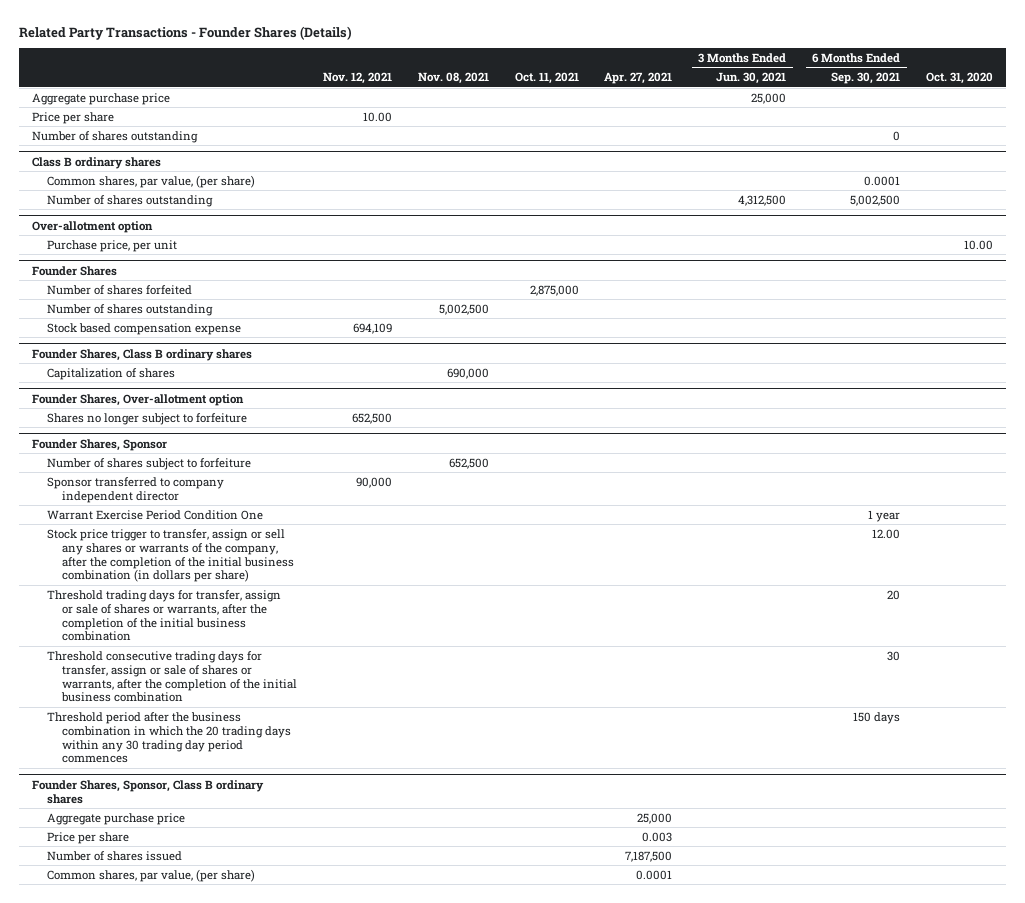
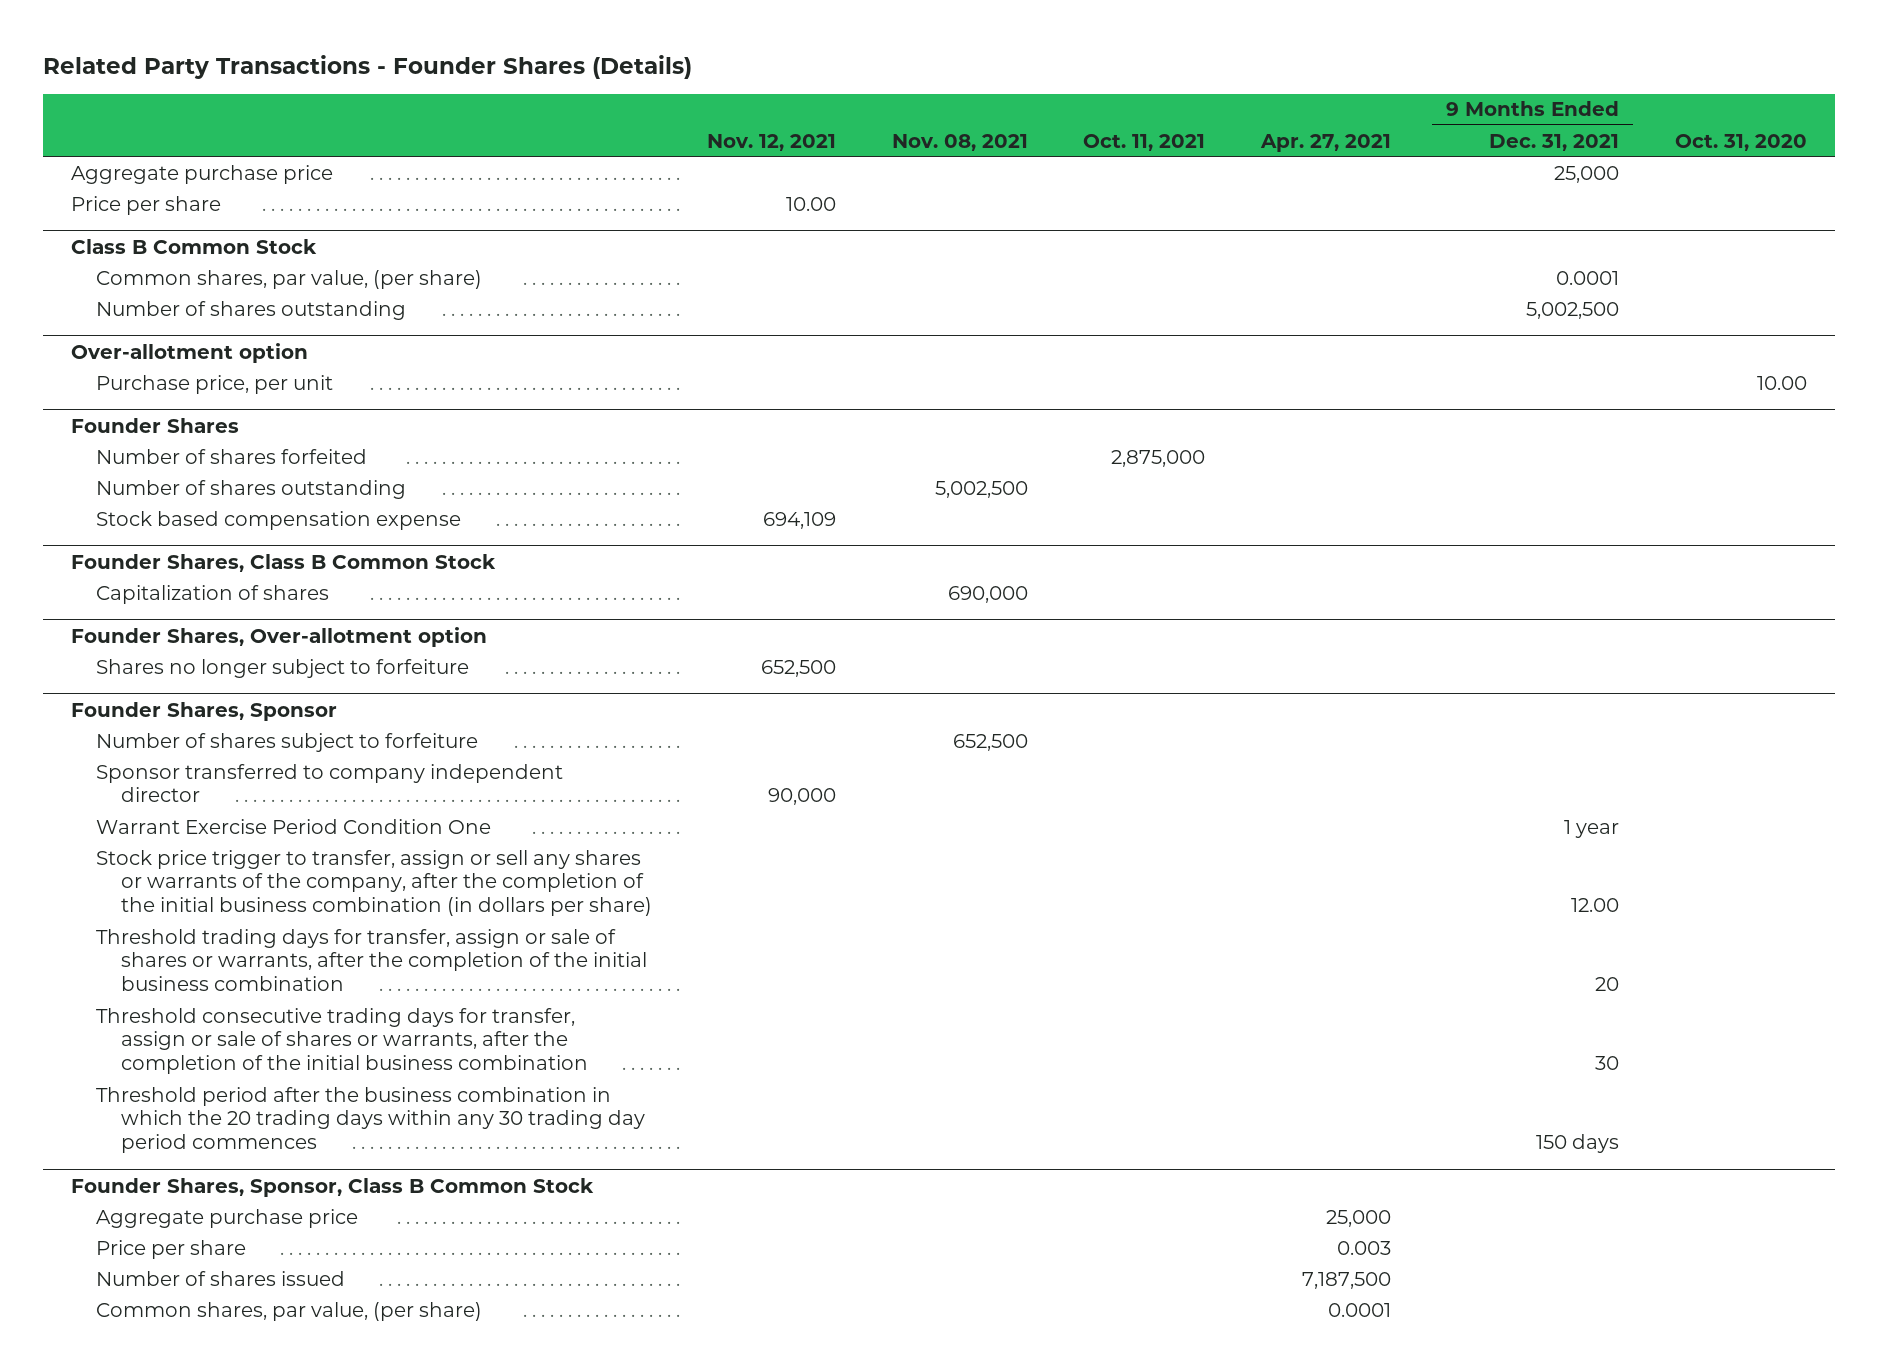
- | Nov. 12, 2021 | Nov. 08, 2021 | Oct. 11, 2021 | Apr. 27, 2021 | 3 Months Ended Jun. 30, 2021 | 6 Months Ended Sep. 30, 2021 | Oct. 31, 2020
+ | Nov. 12, 2021 | Nov. 08, 2021 | Oct. 11, 2021 | Apr. 27, 2021 | 9 Months Ended Dec. 31, 2021 | Oct. 31, 2020
- Number of shares outstanding | | | | | | 0 |
- Class B ordinary shares
+ Class B Common Stock
- Founder Shares, Class B ordinary shares
+ Founder Shares, Class B Common Stock
- Founder Shares, Sponsor, Class B ordinary shares
+ Founder Shares, Sponsor, Class B Common Stock

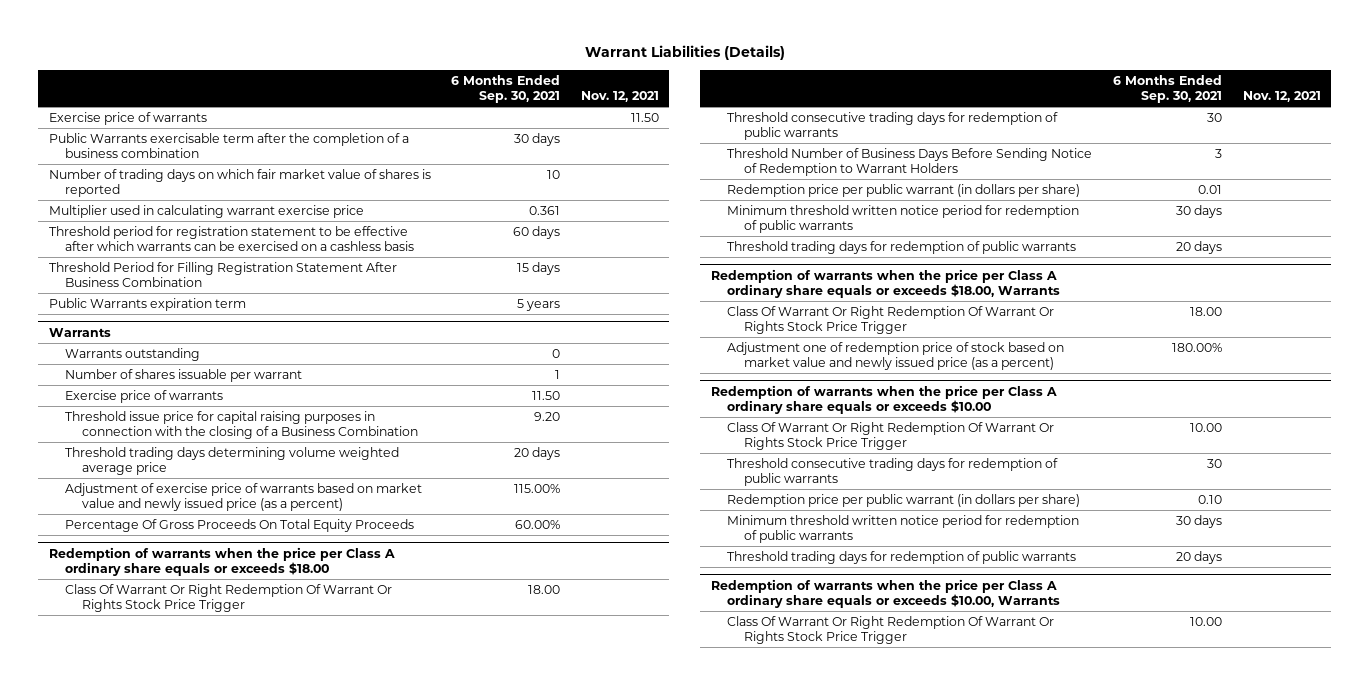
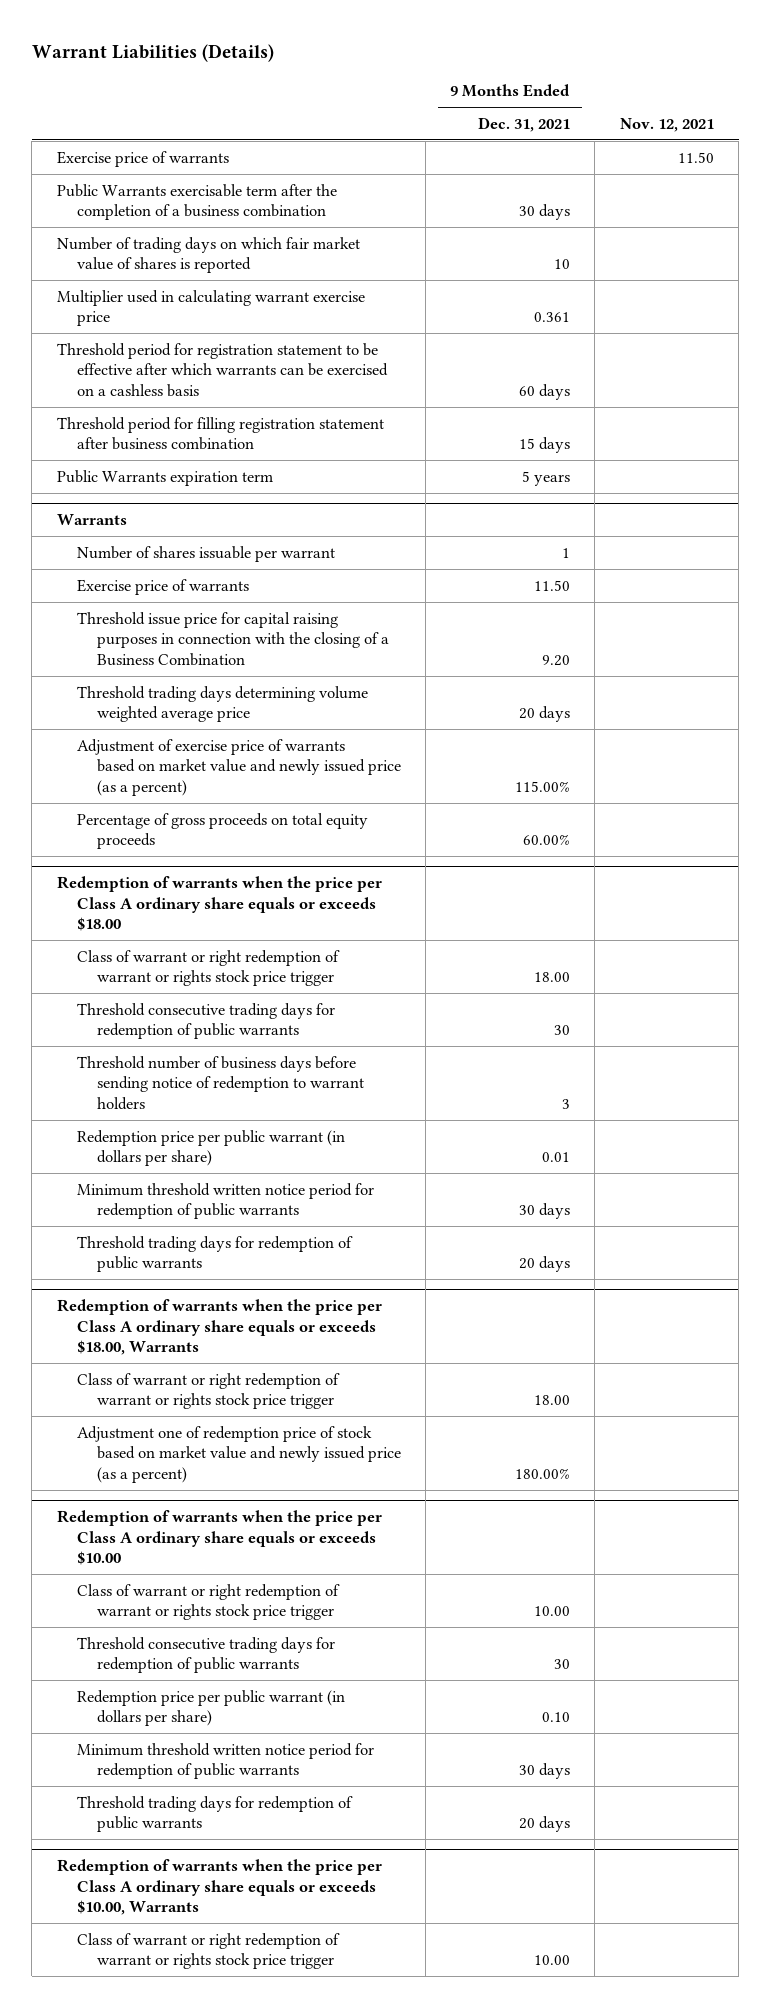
- | 6 Months Ended Sep. 30, 2021 | Nov. 12, 2021
+ | 9 Months Ended Dec. 31, 2021 | Nov. 12, 2021
- Threshold Period for Filling Registration Statement After Business Combination | 15 days |
+ Threshold period for filling registration statement after business combination | 15 days |
@ Warrants
- Warrants outstanding | 0 |
- Percentage Of Gross Proceeds On Total Equity Proceeds | 60.00% |
+ Percentage of gross proceeds on total equity proceeds | 60.00% |
@ Redemption of warrants when the price per Class A ordinary share equals or exceeds $18.00
- Class Of Warrant Or Right Redemption Of Warrant Or Rights Stock Price Trigger | 18.00 |
+ Class of warrant or right redemption of warrant or rights stock price trigger | 18.00 |
- Threshold Number of Business Days Before Sending Notice of Redemption to Warrant Holders | 3 |
+ Threshold number of business days before sending notice of redemption to warrant holders | 3 |
@ Redemption of warrants when the price per Class A ordinary share equals or exceeds $18.00, Warrants
- Class Of Warrant Or Right Redemption Of Warrant Or Rights Stock Price Trigger | 18.00 |
+ Class of warrant or right redemption of warrant or rights stock price trigger | 18.00 |
@ Redemption of warrants when the price per Class A ordinary share equals or exceeds $10.00
- Class Of Warrant Or Right Redemption Of Warrant Or Rights Stock Price Trigger | 10.00 |
+ Class of warrant or right redemption of warrant or rights stock price trigger | 10.00 |
@ Redemption of warrants when the price per Class A ordinary share equals or exceeds $10.00, Warrants
- Class Of Warrant Or Right Redemption Of Warrant Or Rights Stock Price Trigger | 10.00 |
+ Class of warrant or right redemption of warrant or rights stock price trigger | 10.00 |

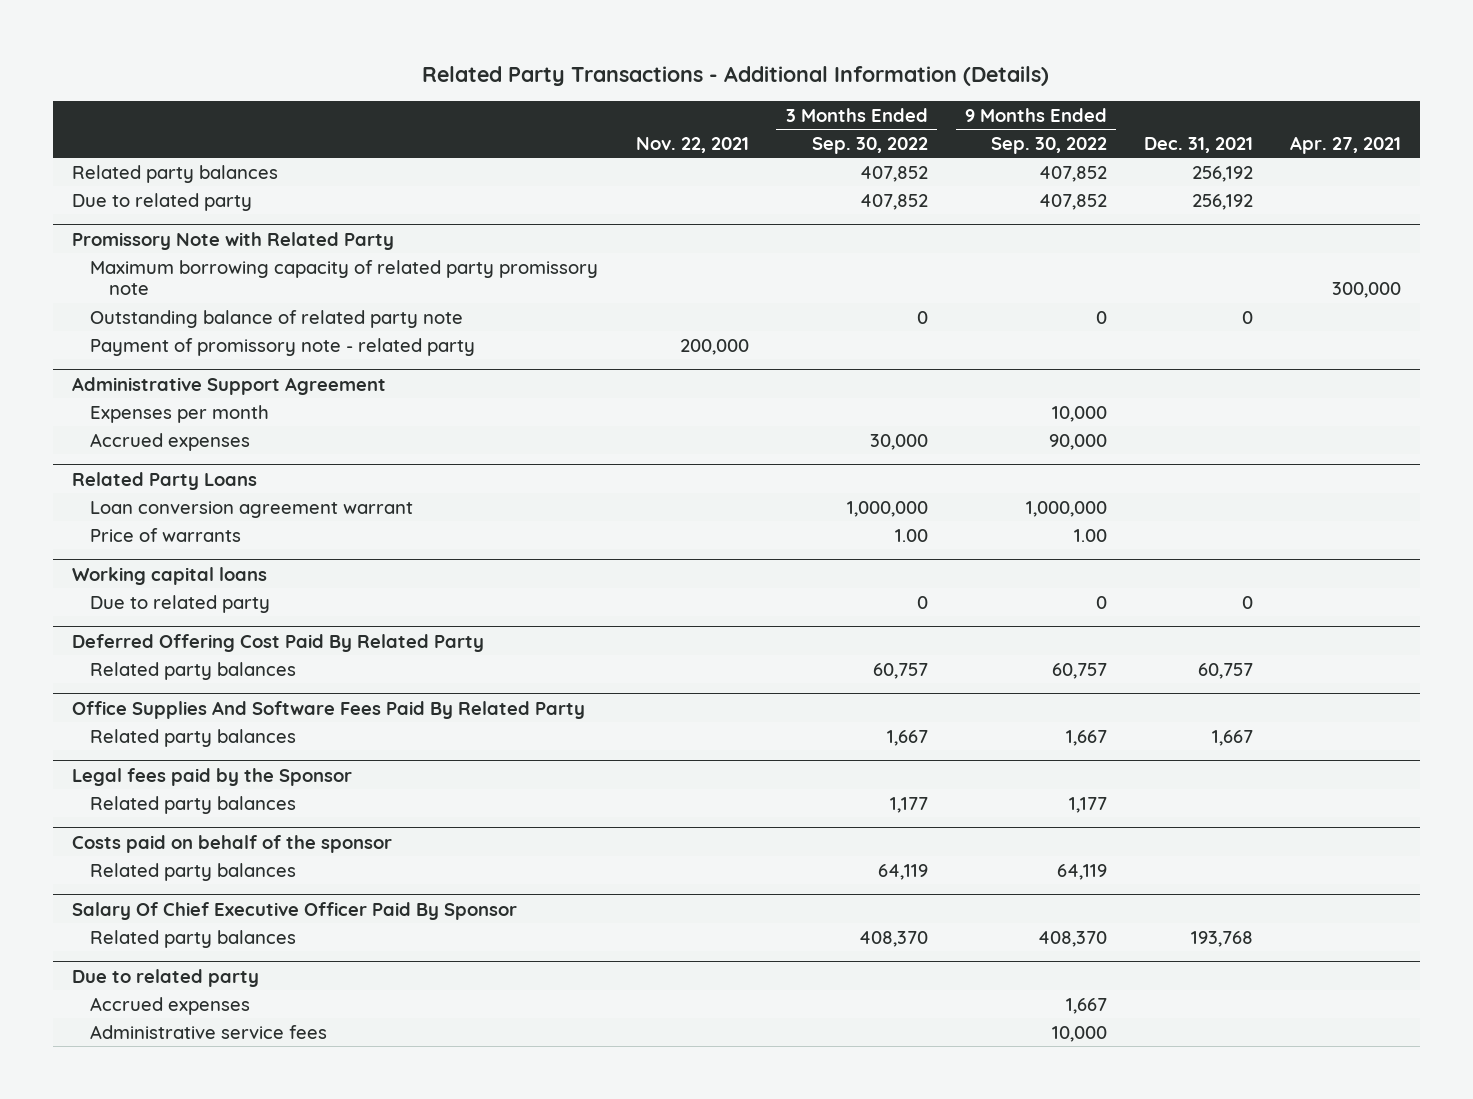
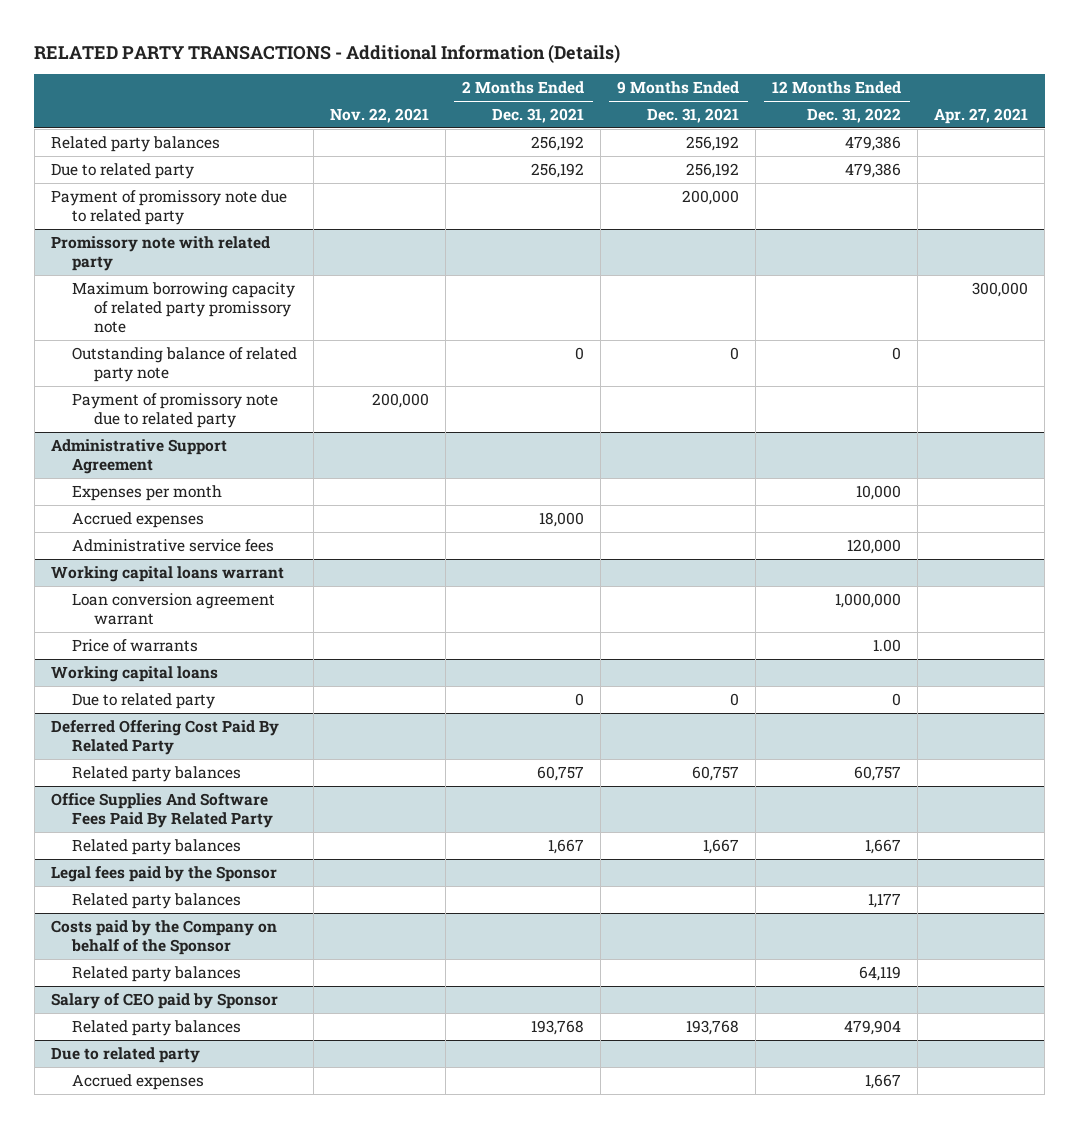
- Related Party Transactions - Additional Information (Details)
+ RELATED PARTY TRANSACTIONS - Additional Information (Details)
- | Nov. 22, 2021 | 3 Months Ended Sep. 30, 2022 | 9 Months Ended Sep. 30, 2022 | Dec. 31, 2021 | Apr. 27, 2021
+ | Nov. 22, 2021 | 2 Months Ended Dec. 31, 2021 | 9 Months Ended Dec. 31, 2021 | 12 Months Ended Dec. 31, 2022 | Apr. 27, 2021
- Promissory Note with Related Party
+ Payment of promissory note due to related party | | | 200,000 | |
+ Promissory note with related party
- Payment of promissory note - related party | 200,000 | | | |
+ Payment of promissory note due to related party | 200,000 | | | |
- Related Party Loans
- Loan conversion agreement warrant | | 1,000,000 | 1,000,000 | |
- Price of warrants | | 1.00 | 1.00 | |
@ Administrative Support Agreement
+ Administrative service fees | | | | 120,000 |
+ Working capital loans warrant
+ Loan conversion agreement warrant | | | | 1,000,000 |
+ Price of warrants | | | | 1.00 |
- Costs paid on behalf of the sponsor
+ Costs paid by the Company on behalf of the Sponsor
- Salary Of Chief Executive Officer Paid By Sponsor
+ Salary of CEO paid by Sponsor
@ Due to related party
- Administrative service fees | | | 10,000 | |

